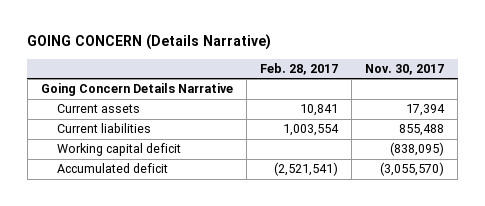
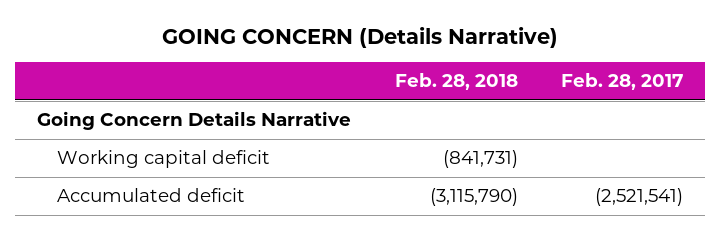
- | Feb. 28, 2017 | Nov. 30, 2017
+ | Feb. 28, 2018 | Feb. 28, 2017
- Current assets | 10,841 | 17,394
- Current liabilities | 1,003,554 | 855,488

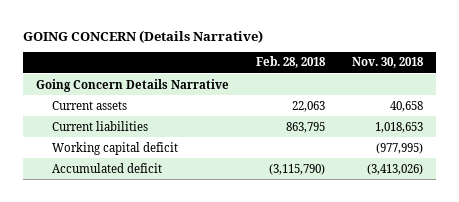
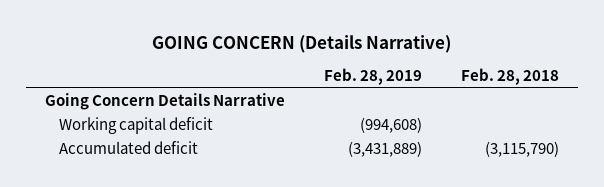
- | Feb. 28, 2018 | Nov. 30, 2018
+ | Feb. 28, 2019 | Feb. 28, 2018
- Current assets | 22,063 | 40,658
- Current liabilities | 863,795 | 1,018,653

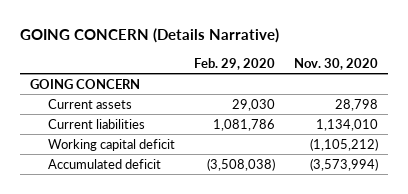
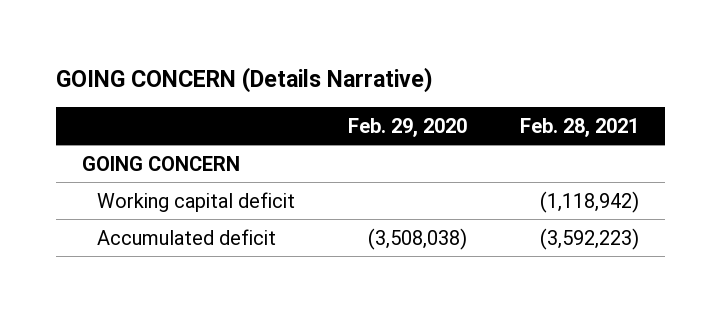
- | Feb. 29, 2020 | Nov. 30, 2020
+ | Feb. 29, 2020 | Feb. 28, 2021
- Current assets | 29,030 | 28,798
- Current liabilities | 1,081,786 | 1,134,010

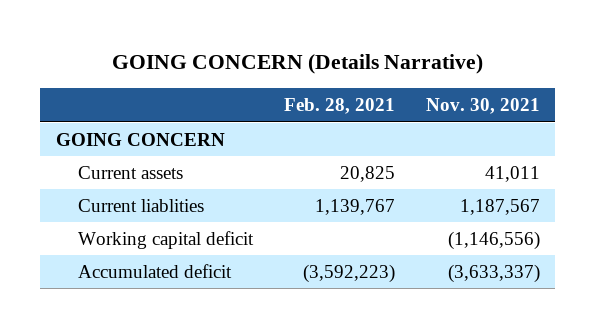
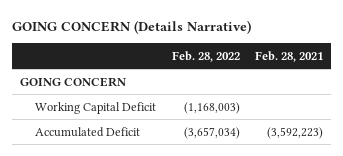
- | Feb. 28, 2021 | Nov. 30, 2021
+ | Feb. 28, 2022 | Feb. 28, 2021
- Current assets | 20,825 | 41,011
- Current liablities | 1,139,767 | 1,187,567
- Working capital deficit | | (1,146,556)
- Accumulated deficit | (3,592,223) | (3,633,337)
+ Working Capital Deficit | (1,168,003) |
+ Accumulated Deficit | (3,657,034) | (3,592,223)

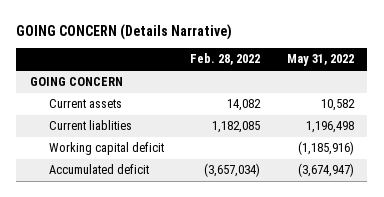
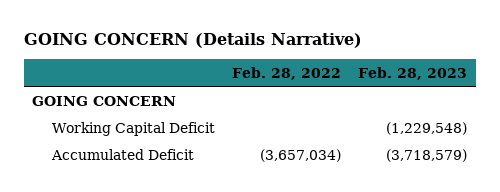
- | Feb. 28, 2022 | May 31, 2022
+ | Feb. 28, 2022 | Feb. 28, 2023
- Current assets | 14,082 | 10,582
- Current liablities | 1,182,085 | 1,196,498
- Working capital deficit | | (1,185,916)
- Accumulated deficit | (3,657,034) | (3,674,947)
+ Working Capital Deficit | | (1,229,548)
+ Accumulated Deficit | (3,657,034) | (3,718,579)

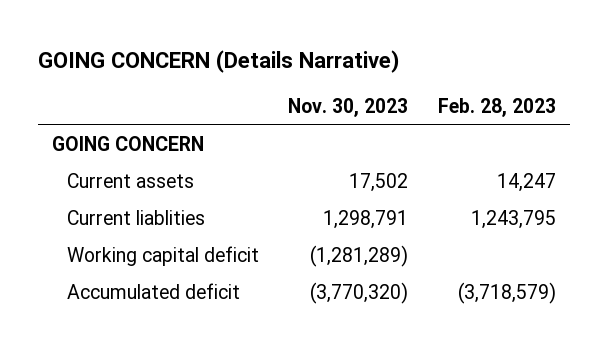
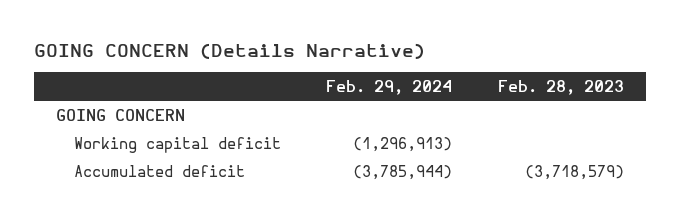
- | Nov. 30, 2023 | Feb. 28, 2023
+ | Feb. 29, 2024 | Feb. 28, 2023
- Current assets | 17,502 | 14,247
- Current liablities | 1,298,791 | 1,243,795

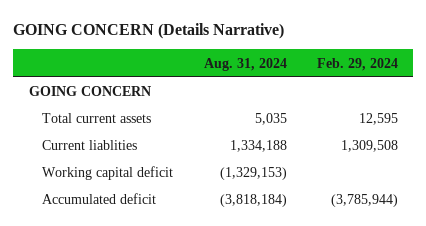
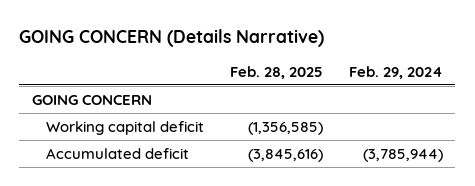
- | Aug. 31, 2024 | Feb. 29, 2024
+ | Feb. 28, 2025 | Feb. 29, 2024
- Total current assets | 5,035 | 12,595
- Current liablities | 1,334,188 | 1,309,508

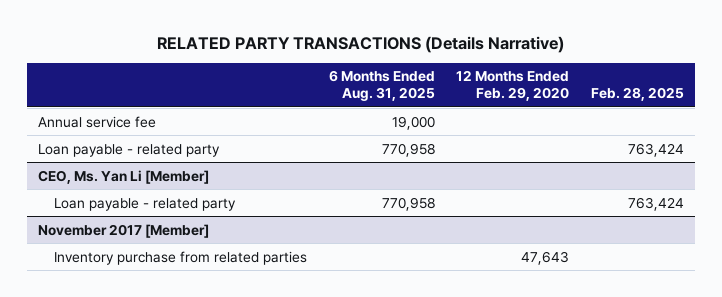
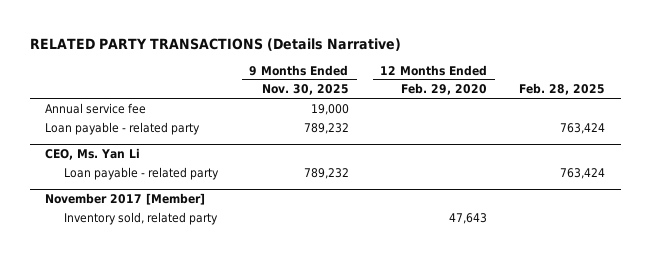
- | 6 Months Ended Aug. 31, 2025 | 12 Months Ended Feb. 29, 2020 | Feb. 28, 2025
+ | 9 Months Ended Nov. 30, 2025 | 12 Months Ended Feb. 29, 2020 | Feb. 28, 2025
- CEO, Ms. Yan Li [Member]
+ CEO, Ms. Yan Li
@ November 2017 [Member]
- Inventory purchase from related parties | | 47,643 |
+ Inventory sold, related party | | 47,643 |

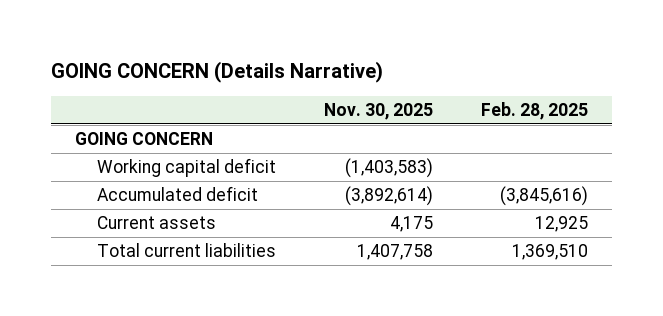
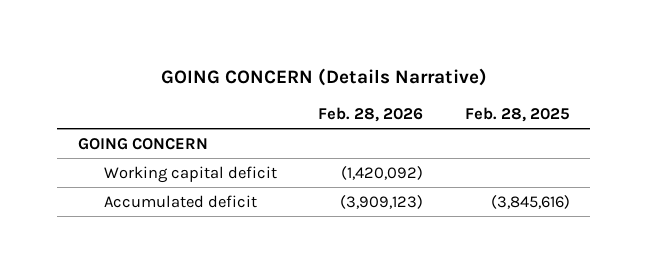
- | Nov. 30, 2025 | Feb. 28, 2025
+ | Feb. 28, 2026 | Feb. 28, 2025
- Current assets | 4,175 | 12,925
- Total current liabilities | 1,407,758 | 1,369,510

